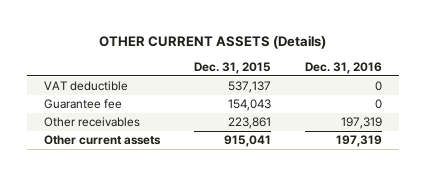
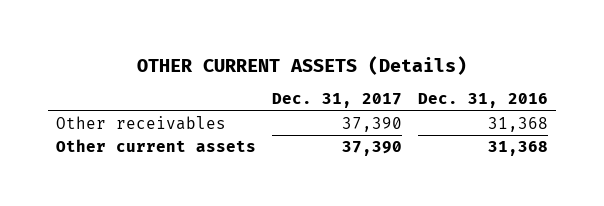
- | Dec. 31, 2015 | Dec. 31, 2016
+ | Dec. 31, 2017 | Dec. 31, 2016
- VAT deductible | 537,137 | 0
- Guarantee fee | 154,043 | 0
- Other receivables | 223,861 | 197,319
- Other current assets | 915,041 | 197,319
+ Other receivables | 37,390 | 31,368
+ Other current assets | 37,390 | 31,368

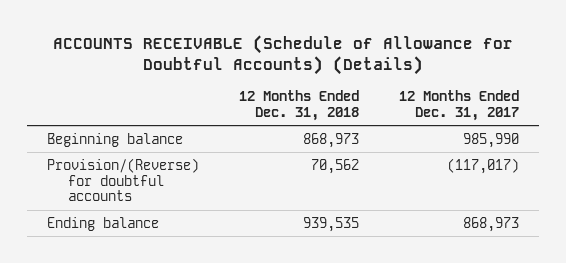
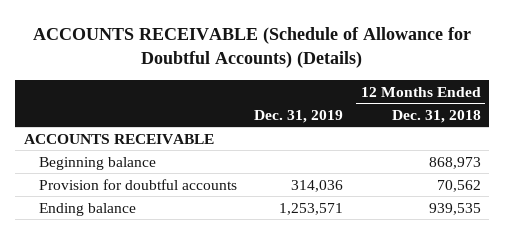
- | 12 Months Ended Dec. 31, 2018 | 12 Months Ended Dec. 31, 2017
+ | Dec. 31, 2019 | 12 Months Ended Dec. 31, 2018
+ ACCOUNTS RECEIVABLE
- Provision/(Reverse) for doubtful accounts | 70,562 | (117,017)
+ Provision for doubtful accounts | 314,036 | 70,562

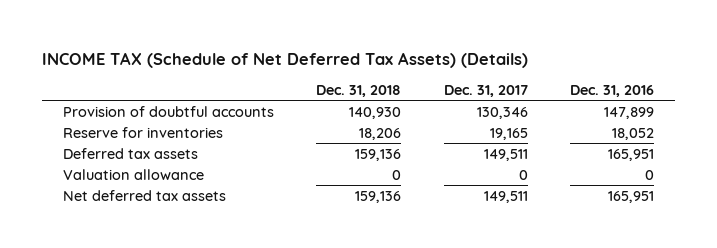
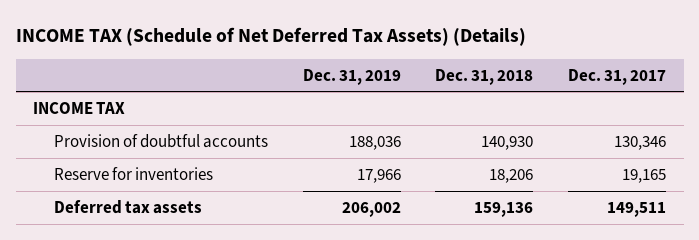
- | Dec. 31, 2018 | Dec. 31, 2017 | Dec. 31, 2016
+ | Dec. 31, 2019 | Dec. 31, 2018 | Dec. 31, 2017
+ INCOME TAX
- Valuation allowance | 0 | 0 | 0
- Net deferred tax assets | 159,136 | 149,511 | 165,951

